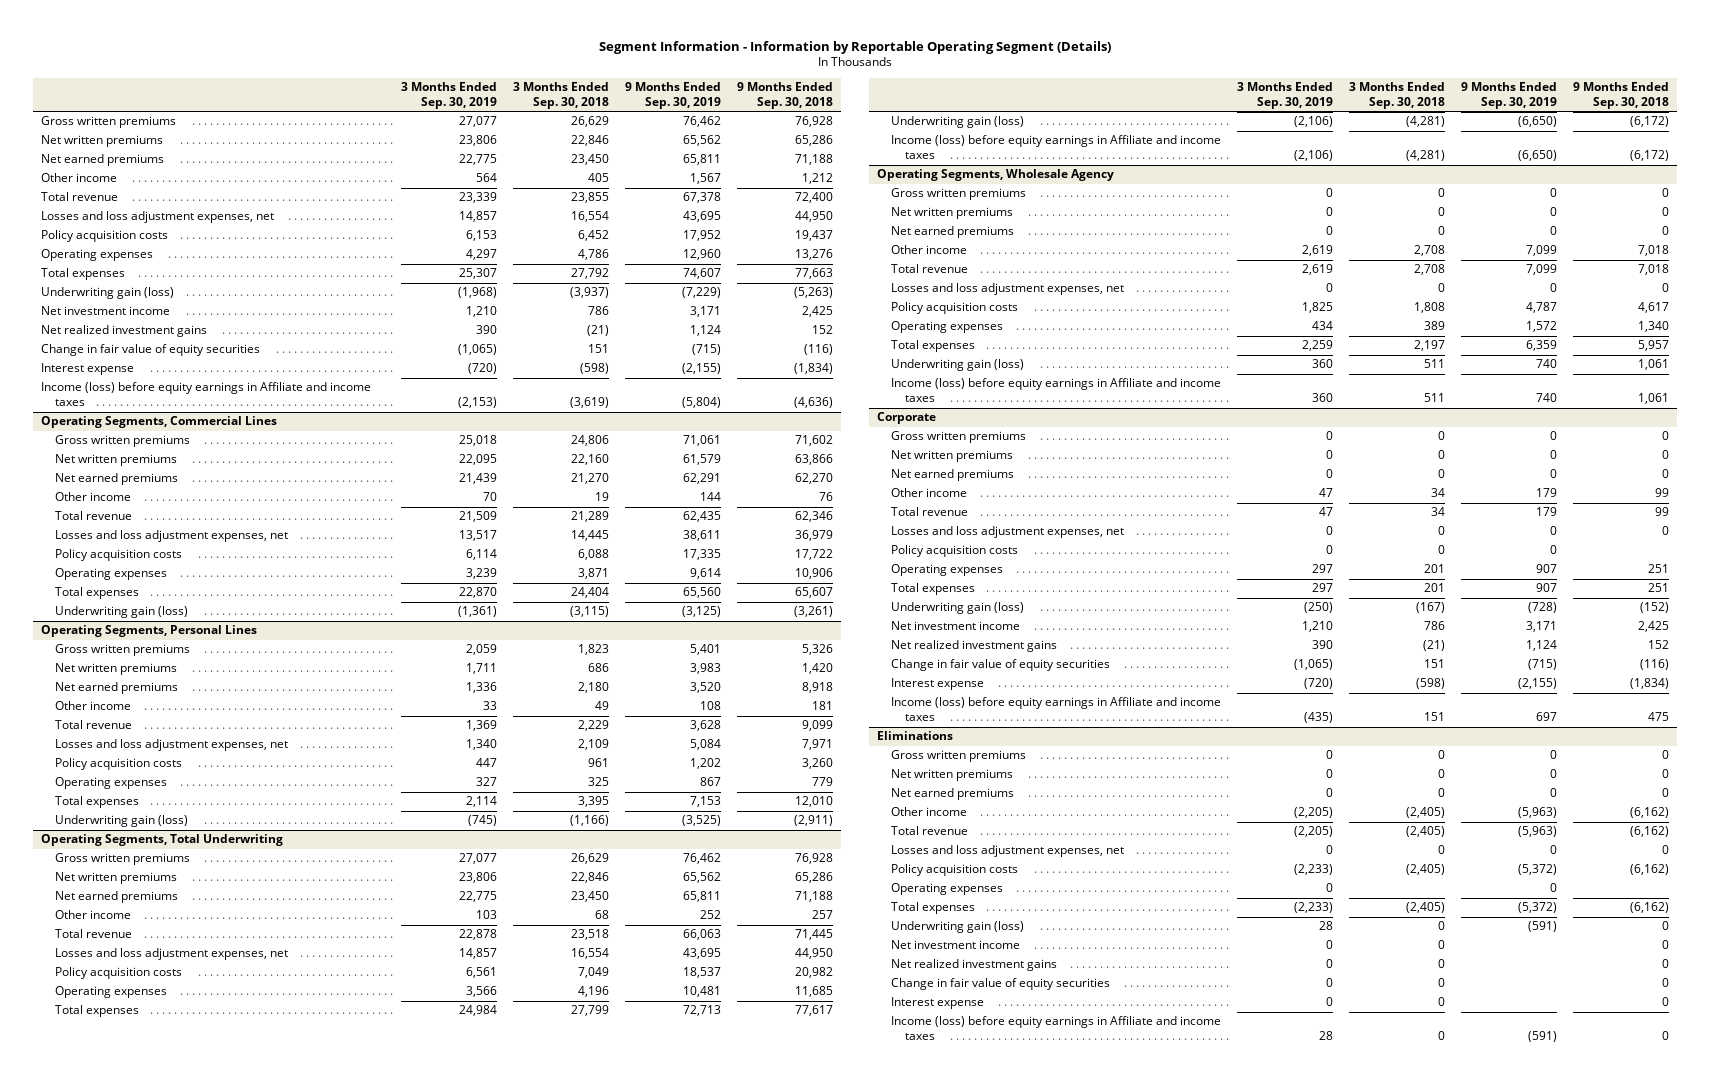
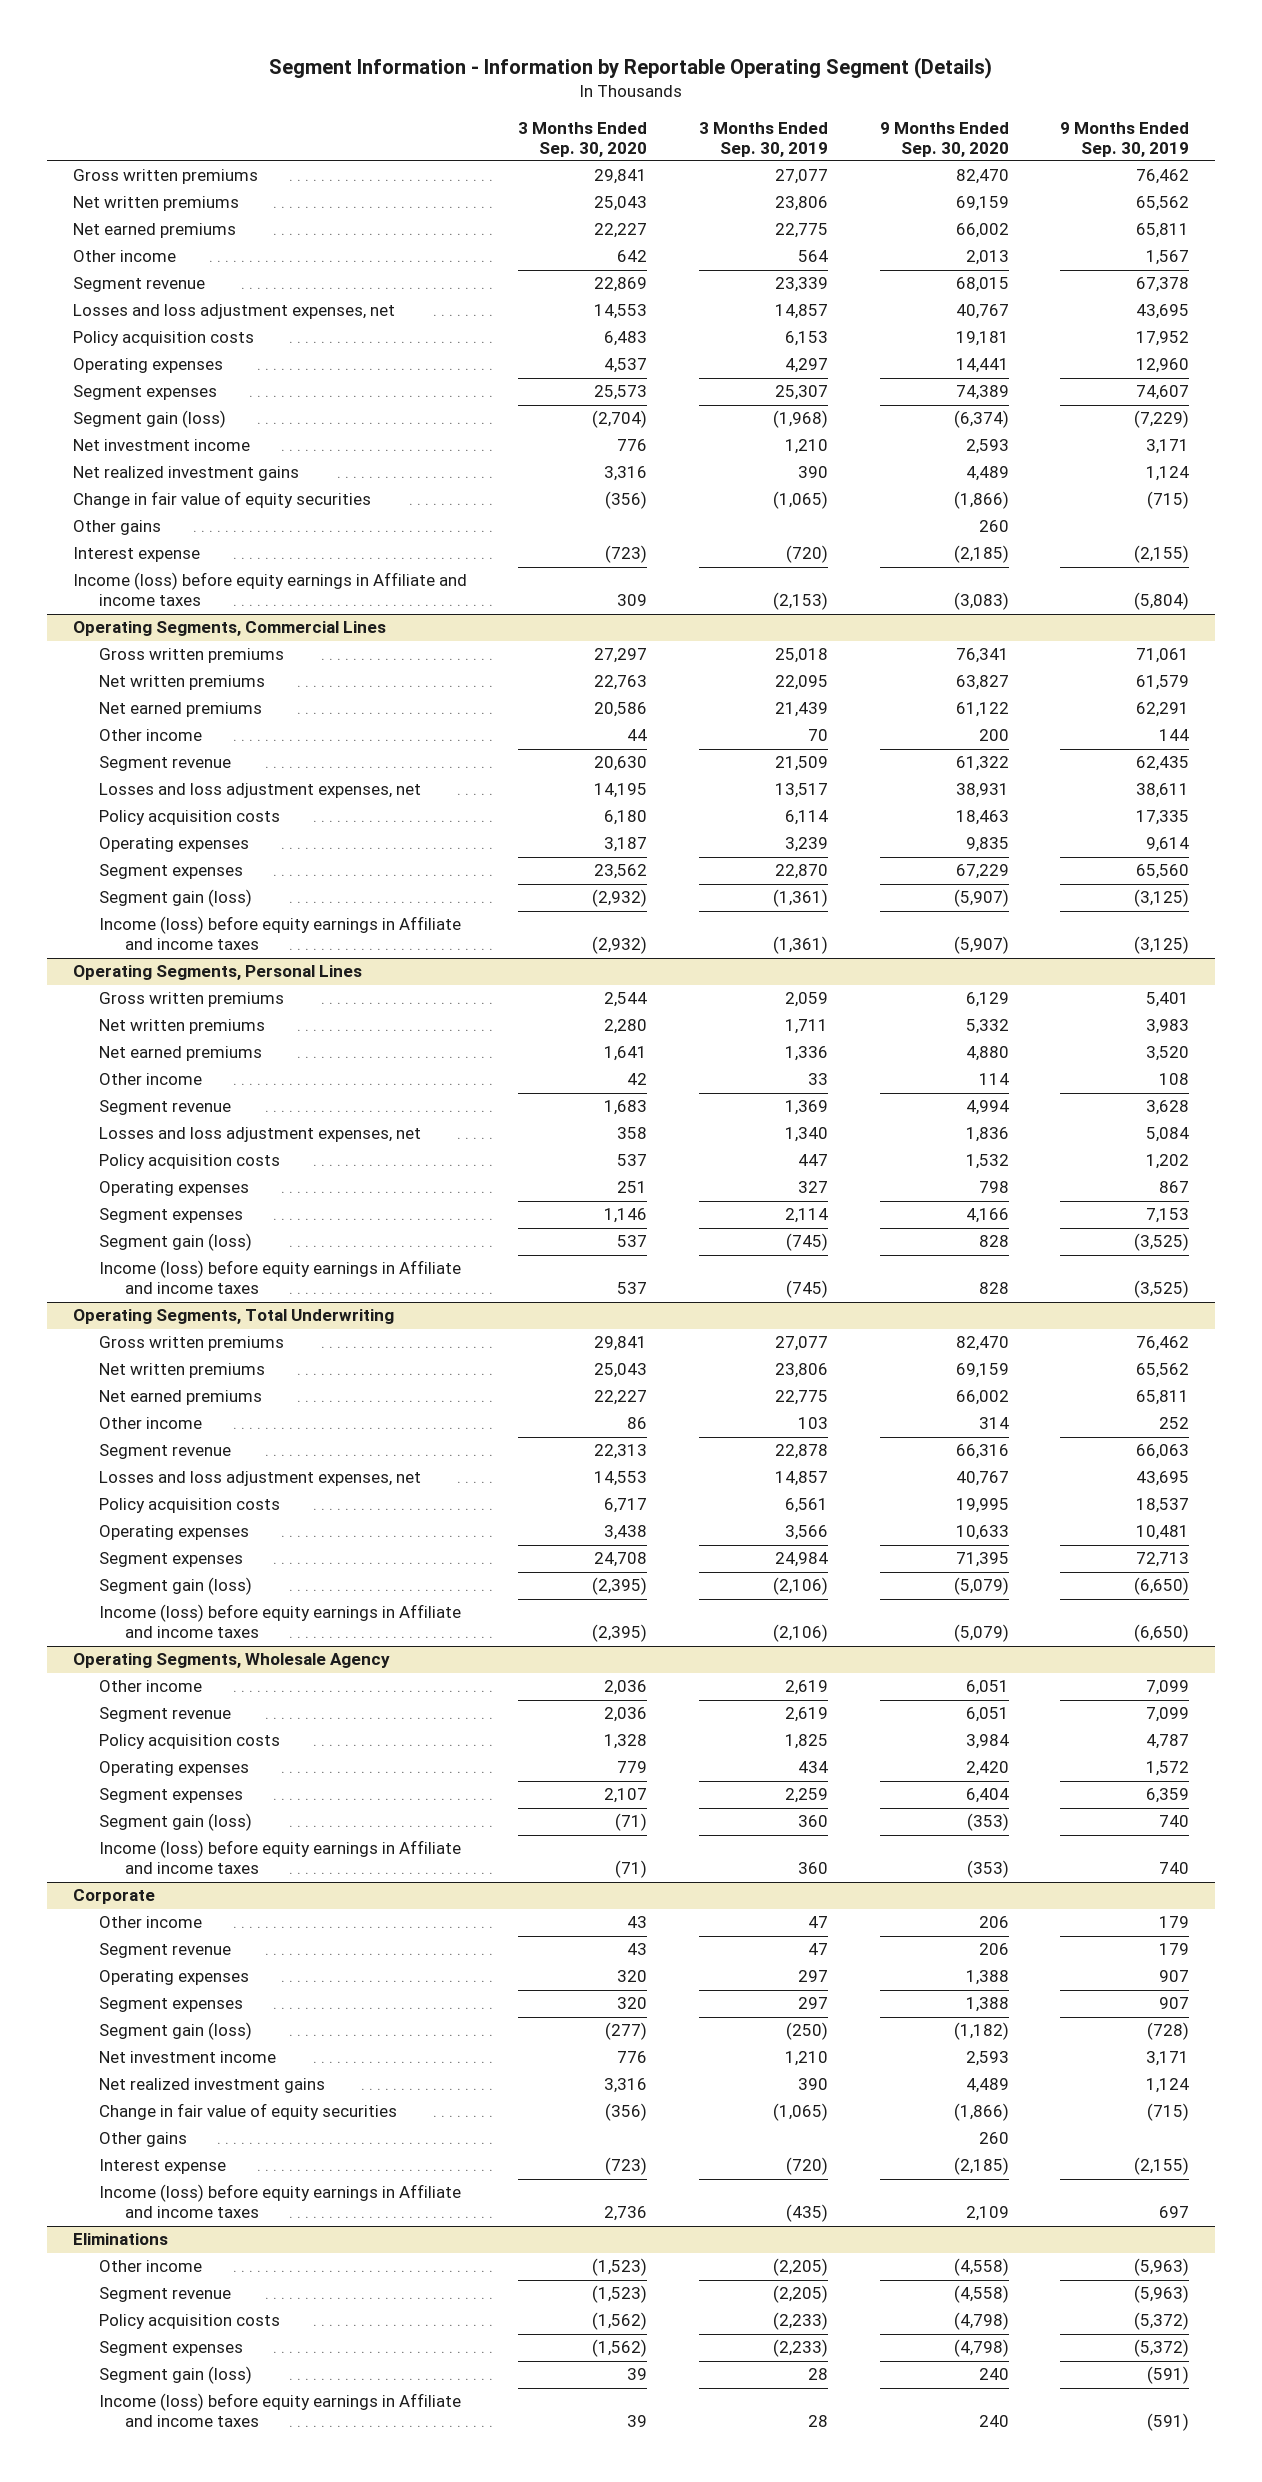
- | 3 Months Ended Sep. 30, 2019 | 3 Months Ended Sep. 30, 2018 | 9 Months Ended Sep. 30, 2019 | 9 Months Ended Sep. 30, 2018
+ | 3 Months Ended Sep. 30, 2020 | 3 Months Ended Sep. 30, 2019 | 9 Months Ended Sep. 30, 2020 | 9 Months Ended Sep. 30, 2019
- Total revenue | 23,339 | 23,855 | 67,378 | 72,400
+ Segment revenue | 22,869 | 23,339 | 68,015 | 67,378
- Total expenses | 25,307 | 27,792 | 74,607 | 77,663
- Underwriting gain (loss) | (1,968) | (3,937) | (7,229) | (5,263)
+ Segment expenses | 25,573 | 25,307 | 74,389 | 74,607
+ Segment gain (loss) | (2,704) | (1,968) | (6,374) | (7,229)
+ Other gains | | | 260 |
@ Operating Segments, Commercial Lines
- Total revenue | 21,509 | 21,289 | 62,435 | 62,346
+ Segment revenue | 20,630 | 21,509 | 61,322 | 62,435
- Total expenses | 22,870 | 24,404 | 65,560 | 65,607
- Underwriting gain (loss) | (1,361) | (3,115) | (3,125) | (3,261)
+ Segment expenses | 23,562 | 22,870 | 67,229 | 65,560
+ Segment gain (loss) | (2,932) | (1,361) | (5,907) | (3,125)
+ Income (loss) before equity earnings in Affiliate and income taxes | (2,932) | (1,361) | (5,907) | (3,125)
@ Operating Segments, Personal Lines
- Total revenue | 1,369 | 2,229 | 3,628 | 9,099
+ Segment revenue | 1,683 | 1,369 | 4,994 | 3,628
- Total expenses | 2,114 | 3,395 | 7,153 | 12,010
- Underwriting gain (loss) | (745) | (1,166) | (3,525) | (2,911)
+ Segment expenses | 1,146 | 2,114 | 4,166 | 7,153
+ Segment gain (loss) | 537 | (745) | 828 | (3,525)
+ Income (loss) before equity earnings in Affiliate and income taxes | 537 | (745) | 828 | (3,525)
@ Operating Segments, Total Underwriting
- Total revenue | 22,878 | 23,518 | 66,063 | 71,445
+ Segment revenue | 22,313 | 22,878 | 66,316 | 66,063
- Total expenses | 24,984 | 27,799 | 72,713 | 77,617
- Underwriting gain (loss) | (2,106) | (4,281) | (6,650) | (6,172)
+ Segment expenses | 24,708 | 24,984 | 71,395 | 72,713
+ Segment gain (loss) | (2,395) | (2,106) | (5,079) | (6,650)
@ Operating Segments, Wholesale Agency
- Gross written premiums | 0 | 0 | 0 | 0
- Net written premiums | 0 | 0 | 0 | 0
- Net earned premiums | 0 | 0 | 0 | 0
- Total revenue | 2,619 | 2,708 | 7,099 | 7,018
- Losses and loss adjustment expenses, net | 0 | 0 | 0 | 0
+ Segment revenue | 2,036 | 2,619 | 6,051 | 7,099
- Total expenses | 2,259 | 2,197 | 6,359 | 5,957
- Underwriting gain (loss) | 360 | 511 | 740 | 1,061
+ Segment expenses | 2,107 | 2,259 | 6,404 | 6,359
+ Segment gain (loss) | (71) | 360 | (353) | 740
@ Corporate
- Gross written premiums | 0 | 0 | 0 | 0
- Net written premiums | 0 | 0 | 0 | 0
- Net earned premiums | 0 | 0 | 0 | 0
- Total revenue | 47 | 34 | 179 | 99
- Losses and loss adjustment expenses, net | 0 | 0 | 0 | 0
- Policy acquisition costs | 0 | 0 | 0 |
+ Segment revenue | 43 | 47 | 206 | 179
- Total expenses | 297 | 201 | 907 | 251
- Underwriting gain (loss) | (250) | (167) | (728) | (152)
+ Segment expenses | 320 | 297 | 1,388 | 907
+ Segment gain (loss) | (277) | (250) | (1,182) | (728)
+ Other gains | | | 260 |
@ Eliminations
- Gross written premiums | 0 | 0 | 0 | 0
- Net written premiums | 0 | 0 | 0 | 0
- Net earned premiums | 0 | 0 | 0 | 0
- Total revenue | (2,205) | (2,405) | (5,963) | (6,162)
- Losses and loss adjustment expenses, net | 0 | 0 | 0 | 0
+ Segment revenue | (1,523) | (2,205) | (4,558) | (5,963)
- Operating expenses | 0 | | 0 |
- Total expenses | (2,233) | (2,405) | (5,372) | (6,162)
- Underwriting gain (loss) | 28 | 0 | (591) | 0
- Net investment income | 0 | 0 | | 0
- Net realized investment gains | 0 | 0 | | 0
- Change in fair value of equity securities | 0 | 0 | | 0
- Interest expense | 0 | 0 | | 0
+ Segment expenses | (1,562) | (2,233) | (4,798) | (5,372)
+ Segment gain (loss) | 39 | 28 | 240 | (591)

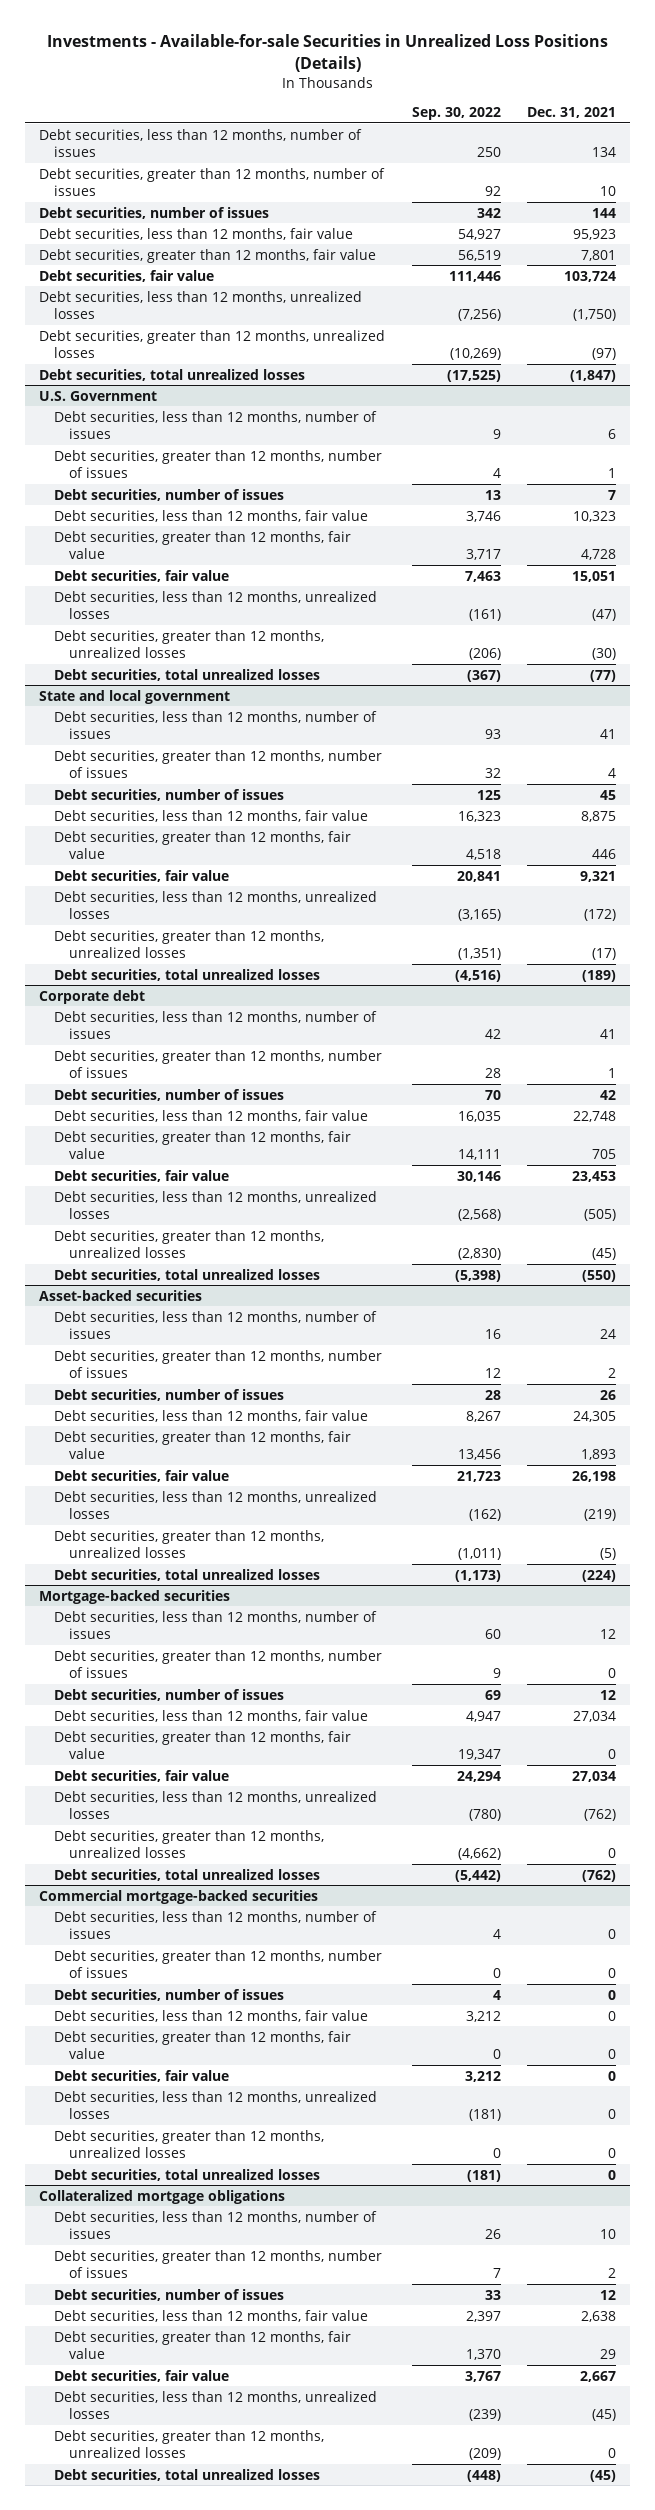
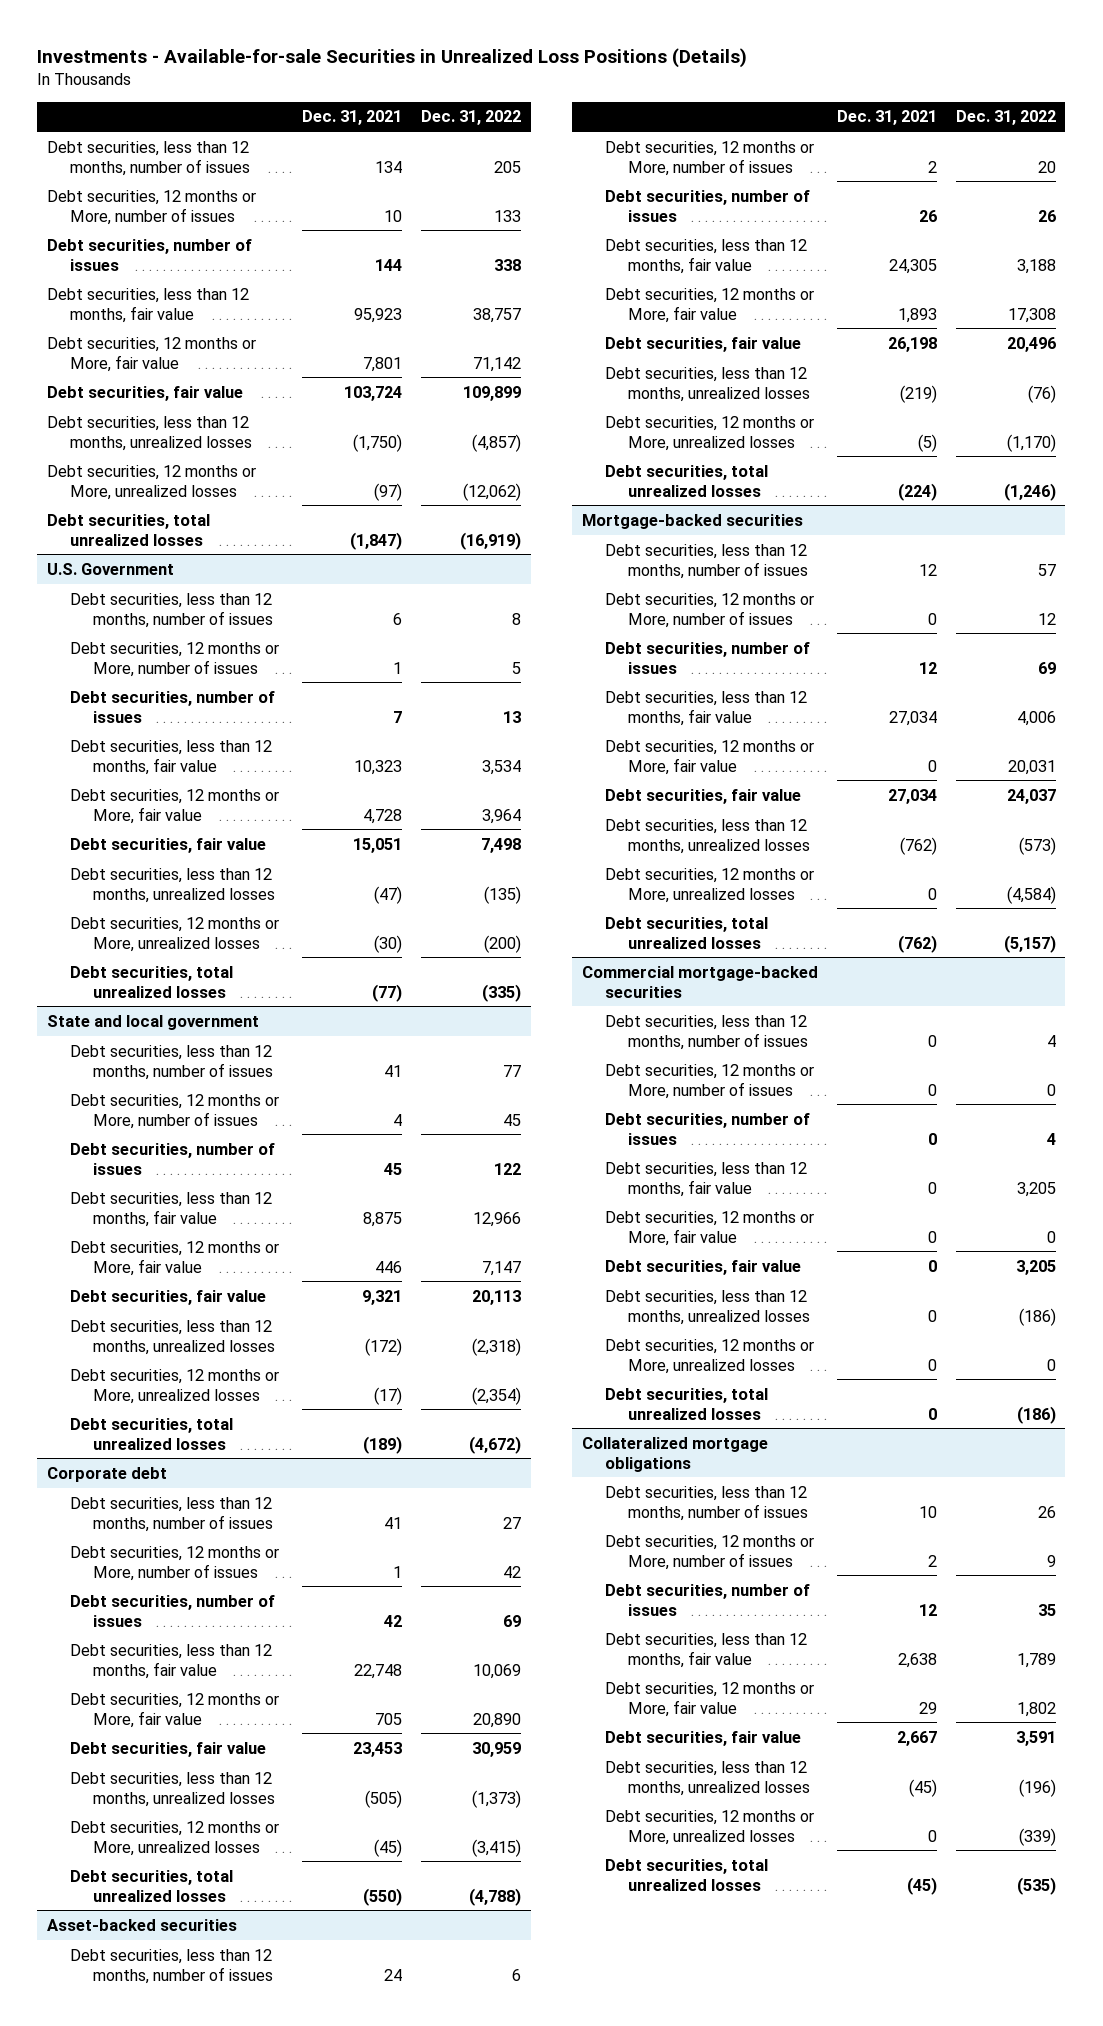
- | Sep. 30, 2022 | Dec. 31, 2021
+ | Dec. 31, 2021 | Dec. 31, 2022
- Debt securities, greater than 12 months, number of issues | 92 | 10
+ Debt securities, 12 months or More, number of issues | 10 | 133
- Debt securities, greater than 12 months, fair value | 56,519 | 7,801
+ Debt securities, 12 months or More, fair value | 7,801 | 71,142
- Debt securities, greater than 12 months, unrealized losses | (10,269) | (97)
+ Debt securities, 12 months or More, unrealized losses | (97) | (12,062)
@ U.S. Government
- Debt securities, greater than 12 months, number of issues | 4 | 1
+ Debt securities, 12 months or More, number of issues | 1 | 5
- Debt securities, greater than 12 months, fair value | 3,717 | 4,728
+ Debt securities, 12 months or More, fair value | 4,728 | 3,964
- Debt securities, greater than 12 months, unrealized losses | (206) | (30)
+ Debt securities, 12 months or More, unrealized losses | (30) | (200)
@ State and local government
- Debt securities, greater than 12 months, number of issues | 32 | 4
+ Debt securities, 12 months or More, number of issues | 4 | 45
- Debt securities, greater than 12 months, fair value | 4,518 | 446
+ Debt securities, 12 months or More, fair value | 446 | 7,147
- Debt securities, greater than 12 months, unrealized losses | (1,351) | (17)
+ Debt securities, 12 months or More, unrealized losses | (17) | (2,354)
@ Corporate debt
- Debt securities, greater than 12 months, number of issues | 28 | 1
+ Debt securities, 12 months or More, number of issues | 1 | 42
- Debt securities, greater than 12 months, fair value | 14,111 | 705
+ Debt securities, 12 months or More, fair value | 705 | 20,890
- Debt securities, greater than 12 months, unrealized losses | (2,830) | (45)
+ Debt securities, 12 months or More, unrealized losses | (45) | (3,415)
@ Asset-backed securities
- Debt securities, greater than 12 months, number of issues | 12 | 2
+ Debt securities, 12 months or More, number of issues | 2 | 20
- Debt securities, greater than 12 months, fair value | 13,456 | 1,893
+ Debt securities, 12 months or More, fair value | 1,893 | 17,308
- Debt securities, greater than 12 months, unrealized losses | (1,011) | (5)
+ Debt securities, 12 months or More, unrealized losses | (5) | (1,170)
@ Mortgage-backed securities
- Debt securities, greater than 12 months, number of issues | 9 | 0
+ Debt securities, 12 months or More, number of issues | 0 | 12
- Debt securities, greater than 12 months, fair value | 19,347 | 0
+ Debt securities, 12 months or More, fair value | 0 | 20,031
- Debt securities, greater than 12 months, unrealized losses | (4,662) | 0
+ Debt securities, 12 months or More, unrealized losses | 0 | (4,584)
@ Commercial mortgage-backed securities
- Debt securities, greater than 12 months, number of issues | 0 | 0
+ Debt securities, 12 months or More, number of issues | 0 | 0
- Debt securities, greater than 12 months, fair value | 0 | 0
+ Debt securities, 12 months or More, fair value | 0 | 0
- Debt securities, greater than 12 months, unrealized losses | 0 | 0
+ Debt securities, 12 months or More, unrealized losses | 0 | 0
@ Collateralized mortgage obligations
- Debt securities, greater than 12 months, number of issues | 7 | 2
+ Debt securities, 12 months or More, number of issues | 2 | 9
- Debt securities, greater than 12 months, fair value | 1,370 | 29
+ Debt securities, 12 months or More, fair value | 29 | 1,802
- Debt securities, greater than 12 months, unrealized losses | (209) | 0
+ Debt securities, 12 months or More, unrealized losses | 0 | (339)

